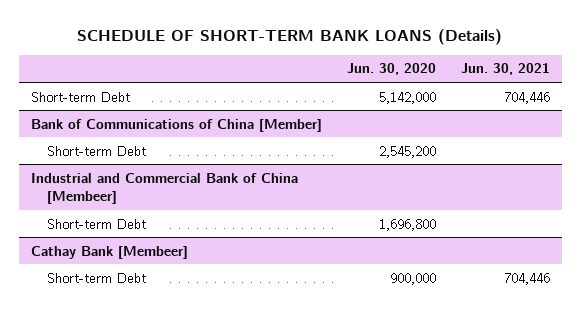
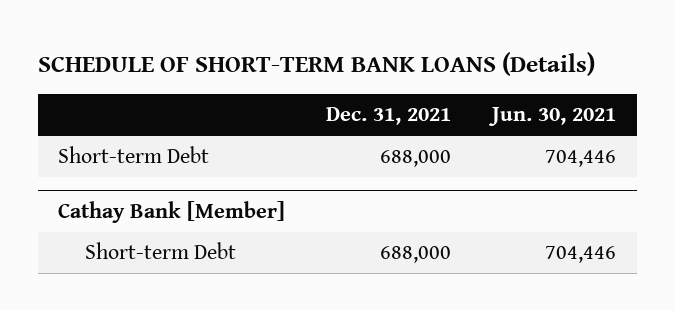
- | Jun. 30, 2020 | Jun. 30, 2021
+ | Dec. 31, 2021 | Jun. 30, 2021
- Bank of Communications of China [Member]
- Short-term Debt | 2,545,200 |
- Industrial and Commercial Bank of China [Membeer]
- Short-term Debt | 1,696,800 |
- Cathay Bank [Membeer]
+ Cathay Bank [Member]

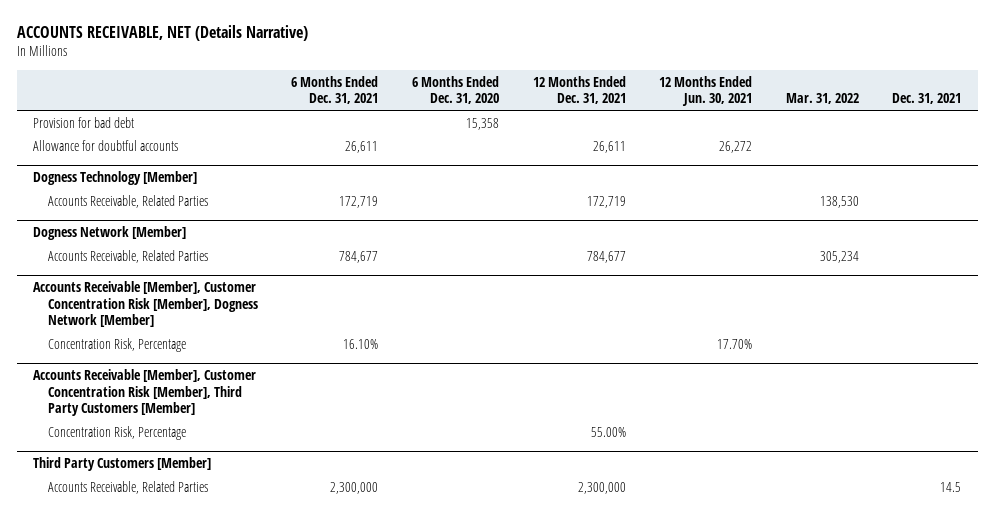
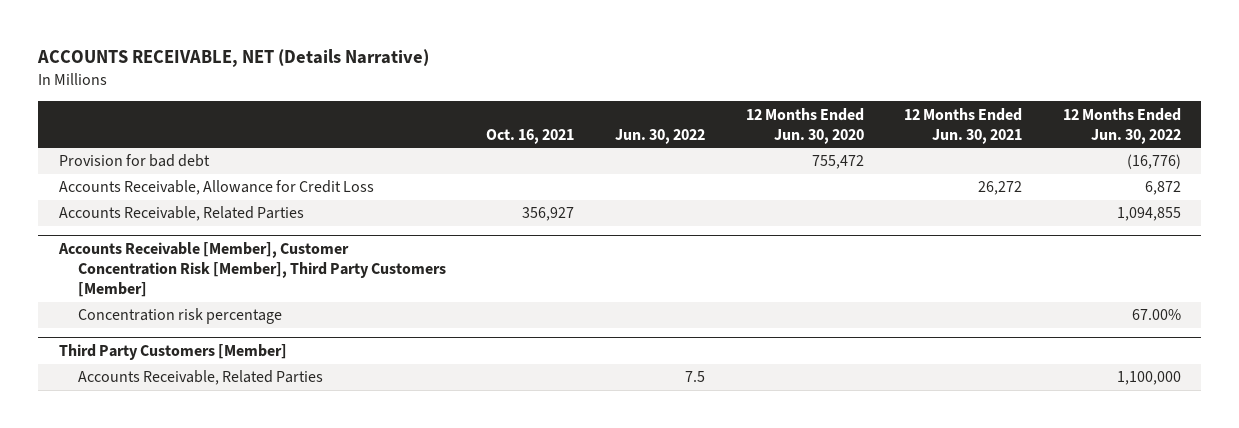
- | 6 Months Ended Dec. 31, 2021 | 6 Months Ended Dec. 31, 2020 | 12 Months Ended Dec. 31, 2021 | 12 Months Ended Jun. 30, 2021 | Mar. 31, 2022 | Dec. 31, 2021
+ | Oct. 16, 2021 | Jun. 30, 2022 | 12 Months Ended Jun. 30, 2020 | 12 Months Ended Jun. 30, 2021 | 12 Months Ended Jun. 30, 2022
- Allowance for doubtful accounts | 26,611 | | 26,611 | 26,272 | |
- Dogness Technology [Member]
- Accounts Receivable, Related Parties | 172,719 | | 172,719 | | 138,530 |
- Dogness Network [Member]
- Accounts Receivable, Related Parties | 784,677 | | 784,677 | | 305,234 |
- Accounts Receivable [Member], Customer Concentration Risk [Member], Dogness Network [Member]
- Concentration Risk, Percentage | 16.10% | | | 17.70% | |
+ Accounts Receivable, Allowance for Credit Loss | | | | 26,272 | 6,872
+ Accounts Receivable, Related Parties | 356,927 | | | | 1,094,855
@ Accounts Receivable [Member], Customer Concentration Risk [Member], Third Party Customers [Member]
- Concentration Risk, Percentage | | | 55.00% | | |
+ Concentration risk percentage | | | | | 67.00%

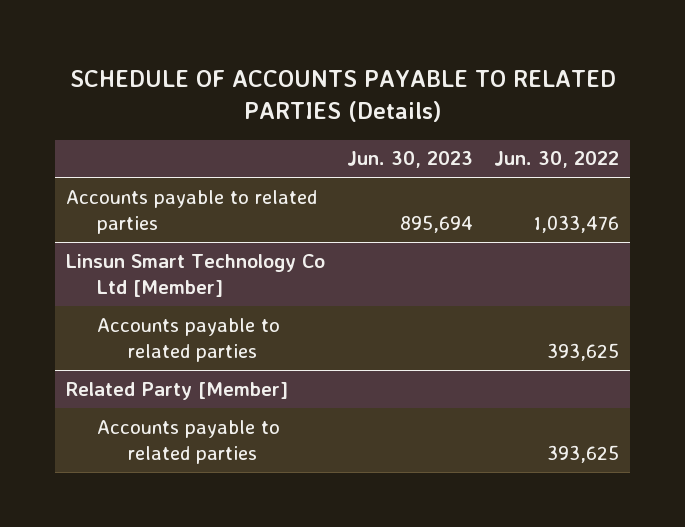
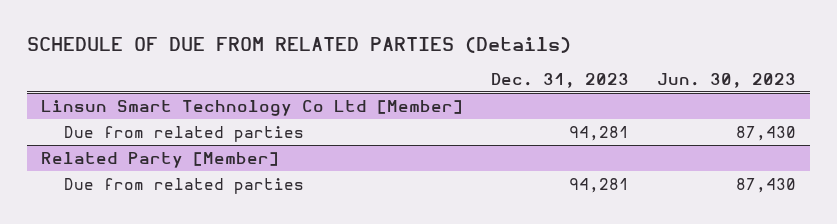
- SCHEDULE OF ACCOUNTS PAYABLE TO RELATED PARTIES (Details)
+ SCHEDULE OF DUE FROM RELATED PARTIES (Details)
- | Jun. 30, 2023 | Jun. 30, 2022
+ | Dec. 31, 2023 | Jun. 30, 2023
- Accounts payable to related parties | 895,694 | 1,033,476
@ Linsun Smart Technology Co Ltd [Member]
- Accounts payable to related parties | | 393,625
+ Due from related parties | 94,281 | 87,430
@ Related Party [Member]
- Accounts payable to related parties | | 393,625
+ Due from related parties | 94,281 | 87,430

